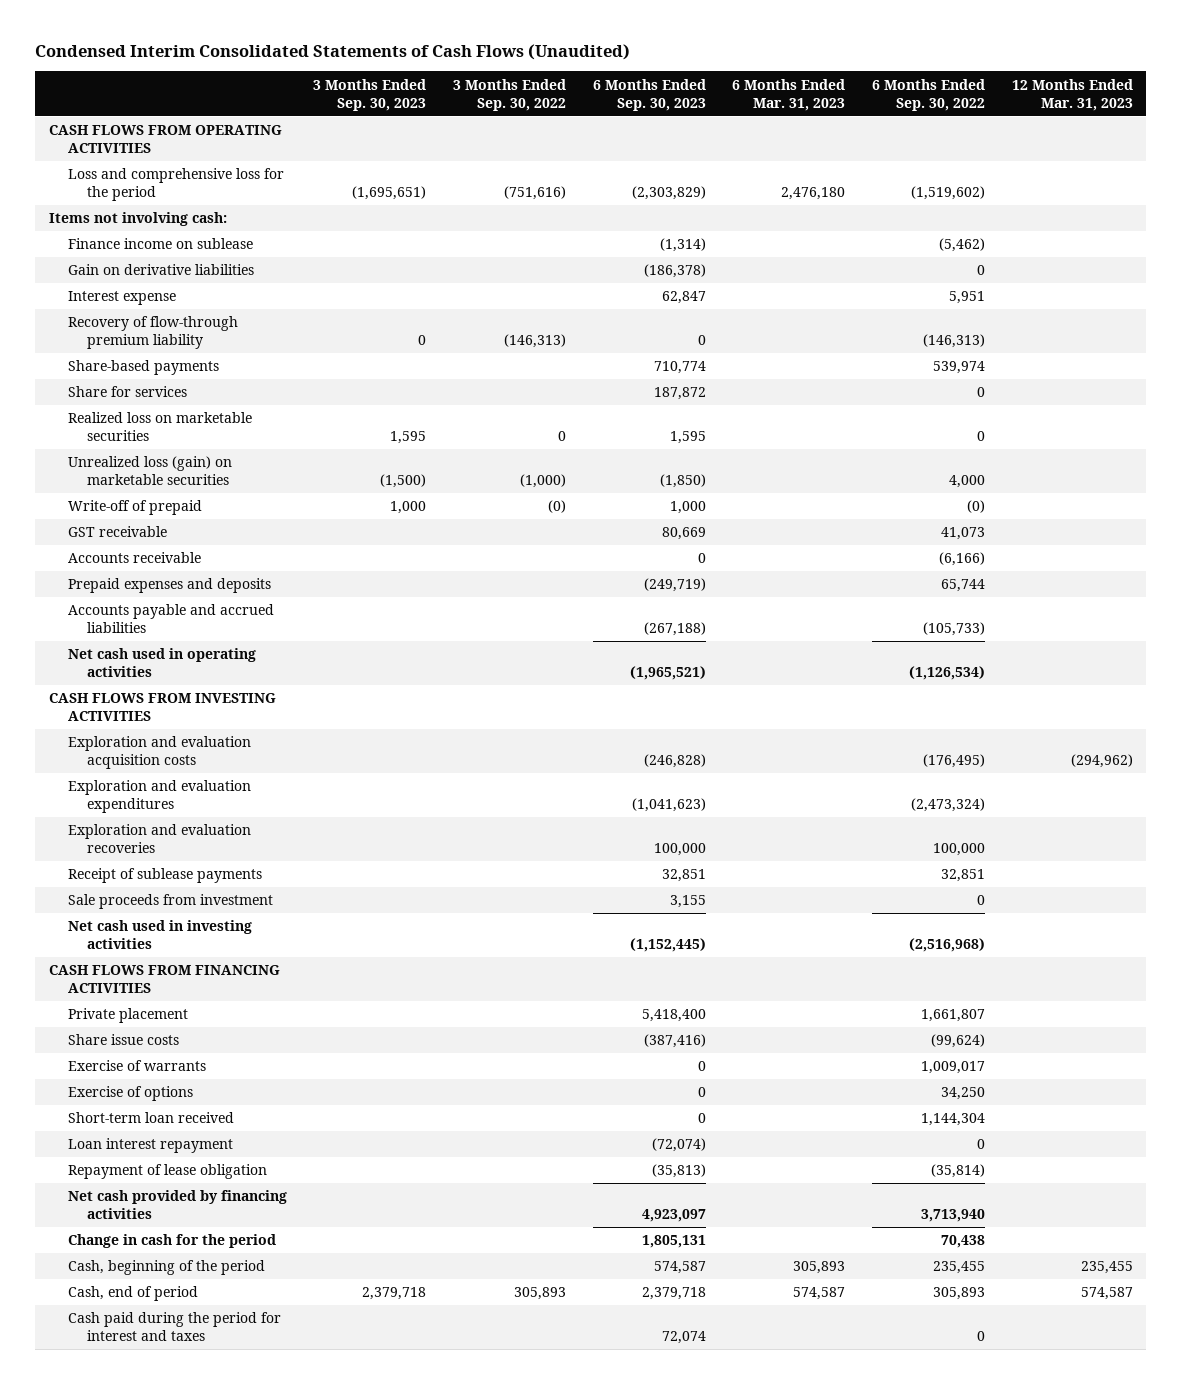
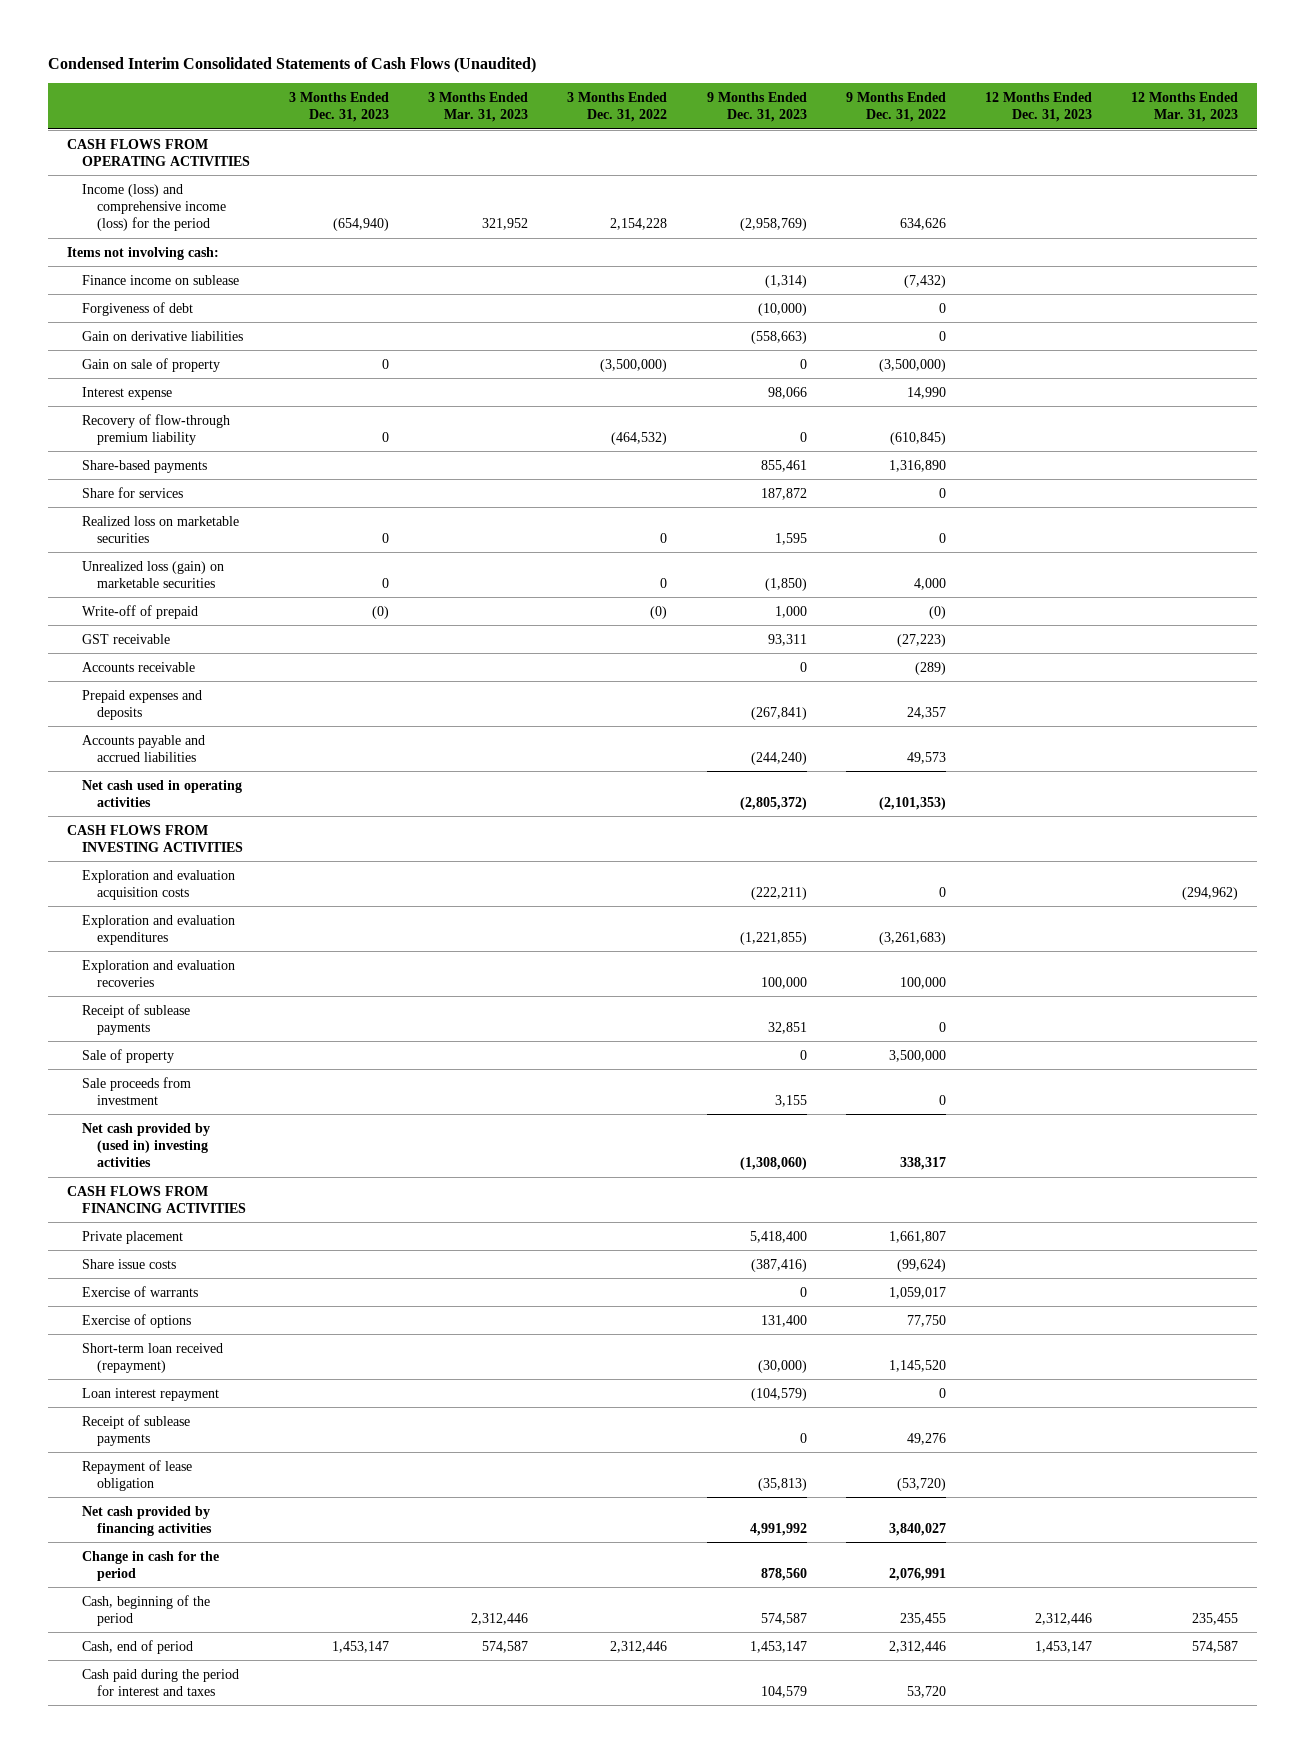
- | 3 Months Ended Sep. 30, 2023 | 3 Months Ended Sep. 30, 2022 | 6 Months Ended Sep. 30, 2023 | 6 Months Ended Mar. 31, 2023 | 6 Months Ended Sep. 30, 2022 | 12 Months Ended Mar. 31, 2023
+ | 3 Months Ended Dec. 31, 2023 | 3 Months Ended Mar. 31, 2023 | 3 Months Ended Dec. 31, 2022 | 9 Months Ended Dec. 31, 2023 | 9 Months Ended Dec. 31, 2022 | 12 Months Ended Dec. 31, 2023 | 12 Months Ended Mar. 31, 2023
- Loss and comprehensive loss for the period | (1,695,651) | (751,616) | (2,303,829) | 2,476,180 | (1,519,602) |
+ Income (loss) and comprehensive income (loss) for the period | (654,940) | 321,952 | 2,154,228 | (2,958,769) | 634,626 | |
+ Forgiveness of debt | | | | (10,000) | 0 | |
+ Gain on sale of property | 0 | | (3,500,000) | 0 | (3,500,000) | |
+ Sale of property | | | | 0 | 3,500,000 | |
- Net cash used in investing activities | | | (1,152,445) | | (2,516,968) |
+ Net cash provided by (used in) investing activities | | | | (1,308,060) | 338,317 | |
- Short-term loan received | | | 0 | | 1,144,304 |
+ Short-term loan received (repayment) | | | | (30,000) | 1,145,520 | |
+ Receipt of sublease payments | | | | 0 | 49,276 | |

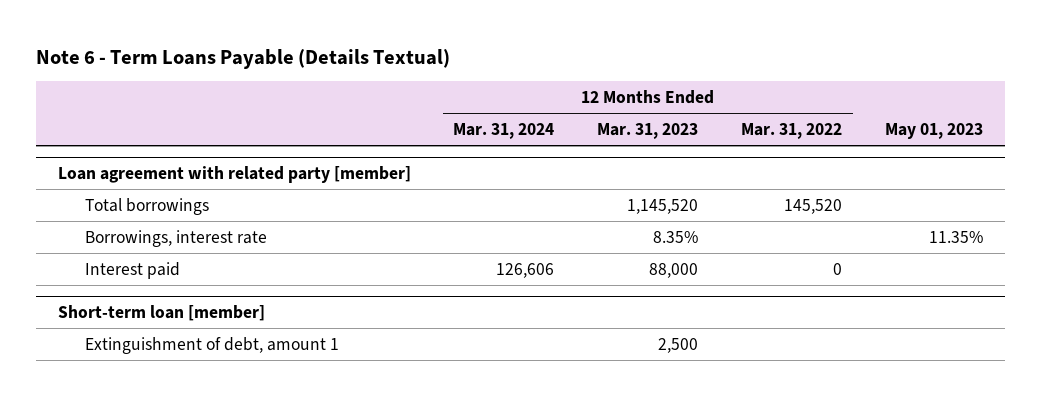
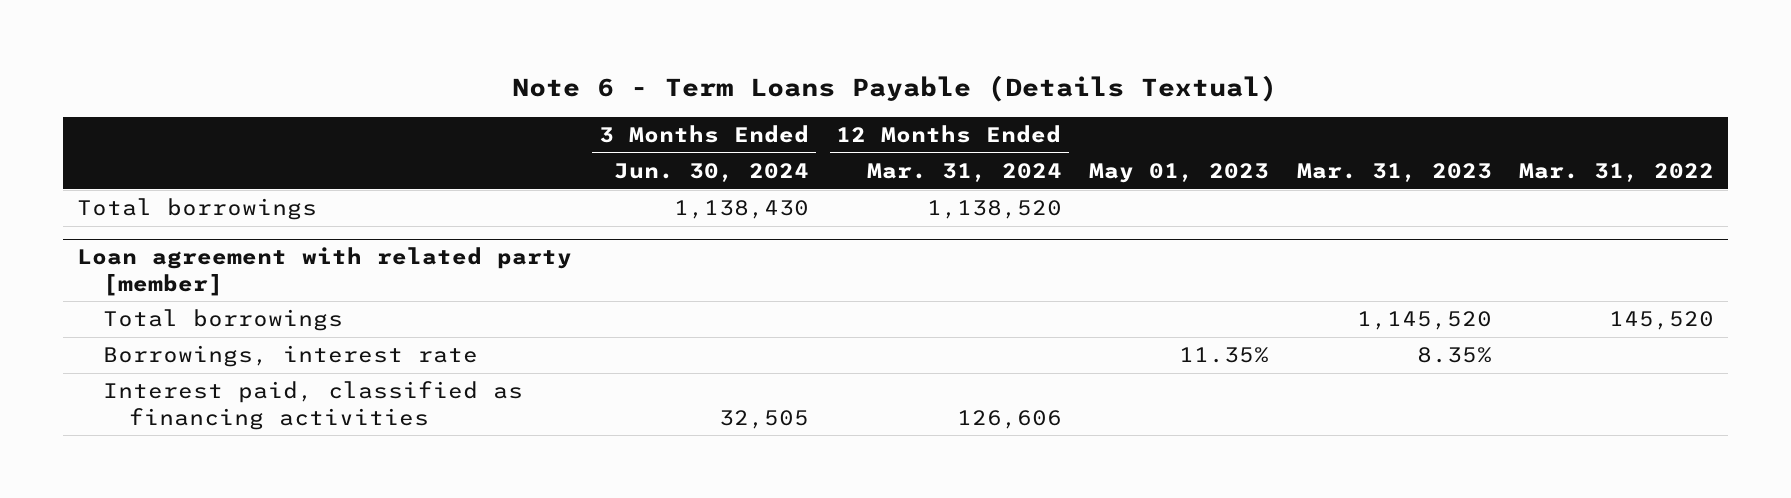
- | 12 Months Ended Mar. 31, 2024 | 12 Months Ended Mar. 31, 2023 | 12 Months Ended Mar. 31, 2022 | May 01, 2023
+ | 3 Months Ended Jun. 30, 2024 | 12 Months Ended Mar. 31, 2024 | May 01, 2023 | Mar. 31, 2023 | Mar. 31, 2022
+ Total borrowings | 1,138,430 | 1,138,520 | | |
@ Loan agreement with related party [member]
- Interest paid | 126,606 | 88,000 | 0 |
- Short-term loan [member]
- Extinguishment of debt, amount 1 | | 2,500 | |
@ Loan agreement with related party [member]
+ Interest paid, classified as financing activities | 32,505 | 126,606 | | |

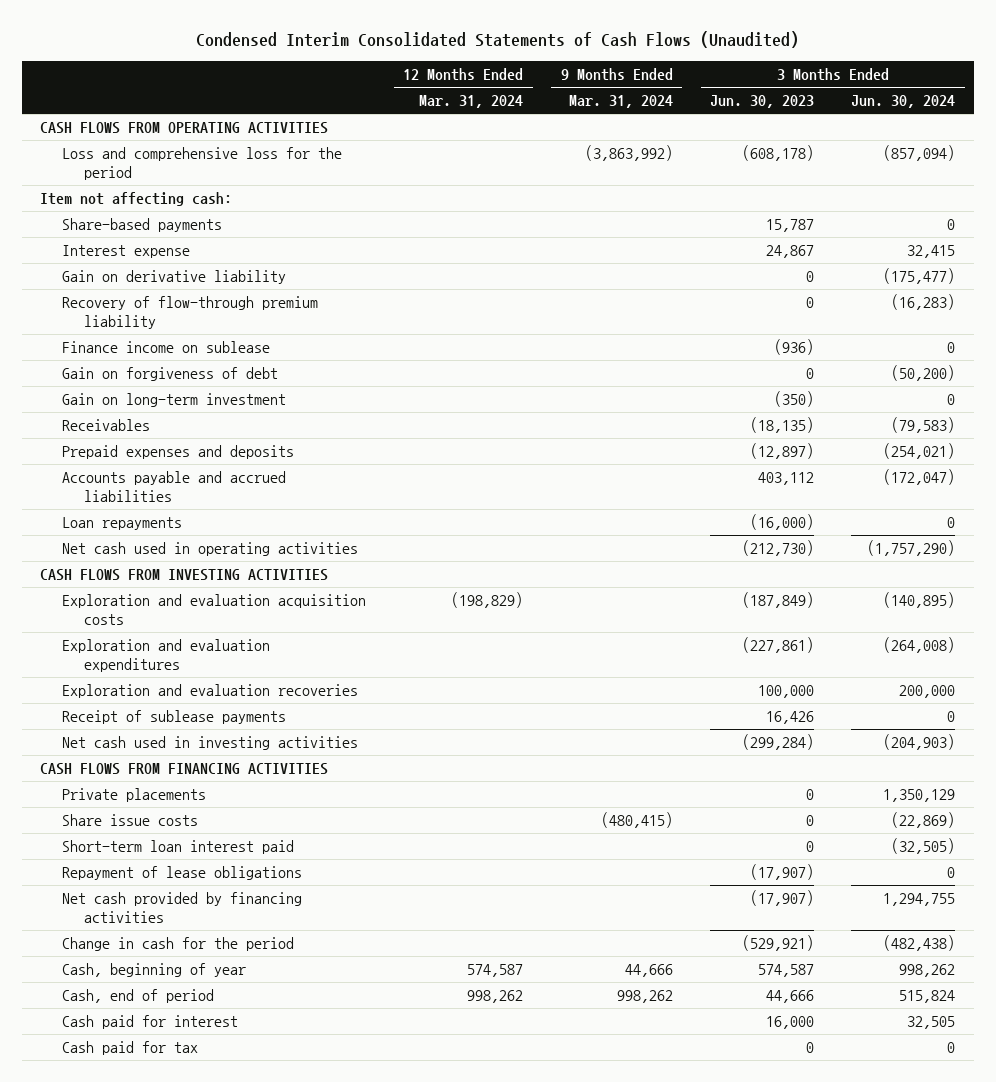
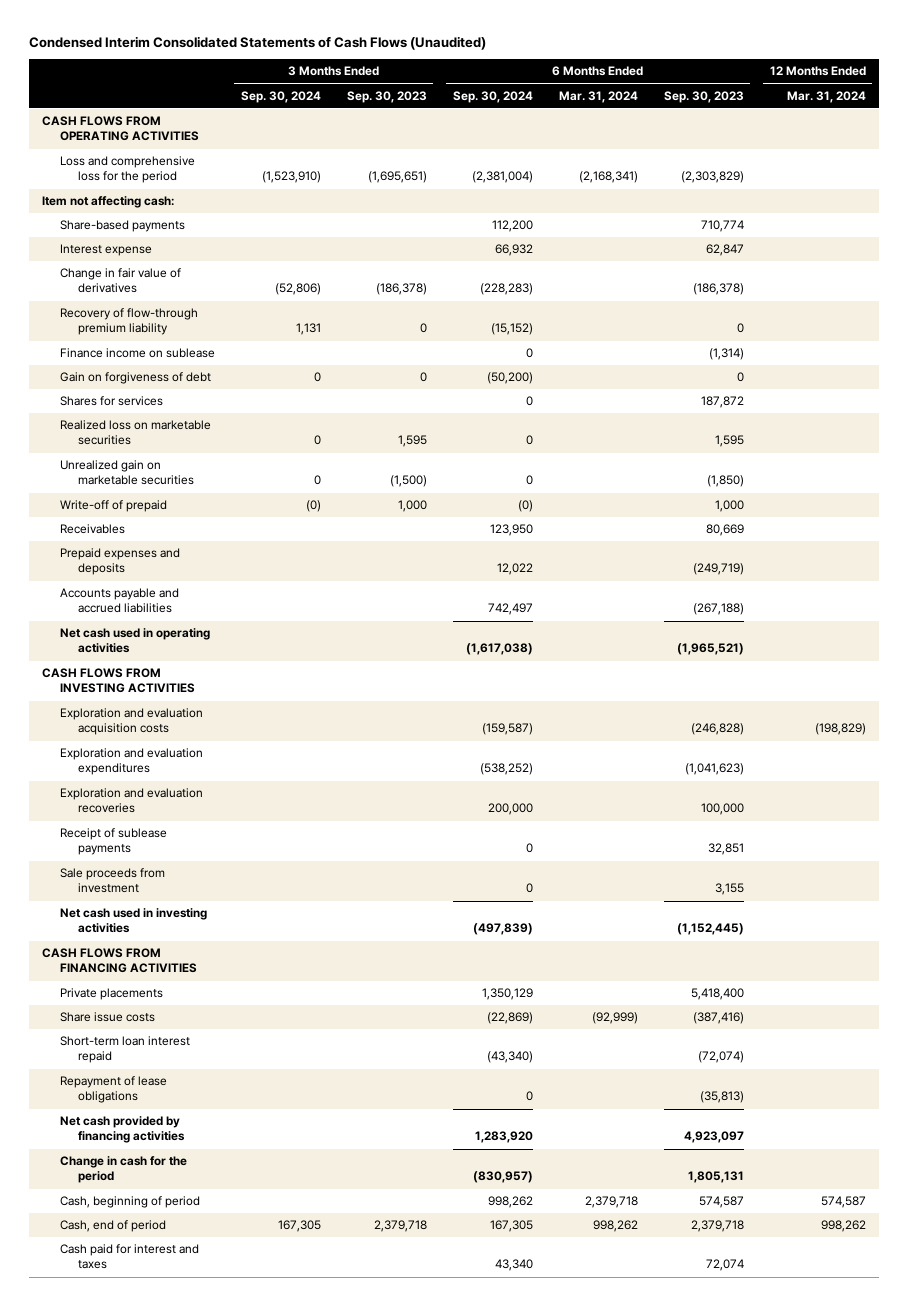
- | 12 Months Ended Mar. 31, 2024 | 9 Months Ended Mar. 31, 2024 | 3 Months Ended Jun. 30, 2023 | 3 Months Ended Jun. 30, 2024
+ | 3 Months Ended Sep. 30, 2024 | 3 Months Ended Sep. 30, 2023 | 6 Months Ended Sep. 30, 2024 | 6 Months Ended Mar. 31, 2024 | 6 Months Ended Sep. 30, 2023 | 12 Months Ended Mar. 31, 2024
- Gain on derivative liability | | | 0 | (175,477)
+ Change in fair value of derivatives | (52,806) | (186,378) | (228,283) | | (186,378) |
- Gain on long-term investment | | | (350) | 0
+ Shares for services | | | 0 | | 187,872 |
+ Realized loss on marketable securities | 0 | 1,595 | 0 | | 1,595 |
+ Unrealized gain on marketable securities | 0 | (1,500) | 0 | | (1,850) |
+ Write-off of prepaid | (0) | 1,000 | (0) | | 1,000 |
- Loan repayments | | | (16,000) | 0
+ Sale proceeds from investment | | | 0 | | 3,155 |
- Short-term loan interest paid | | | 0 | (32,505)
+ Short-term loan interest repaid | | | (43,340) | | (72,074) |
- Cash, beginning of year | 574,587 | 44,666 | 574,587 | 998,262
+ Cash, beginning of period | | | 998,262 | 2,379,718 | 574,587 | 574,587
- Cash paid for interest | | | 16,000 | 32,505
- Cash paid for tax | | | 0 | 0
+ Cash paid for interest and taxes | | | 43,340 | | 72,074 |

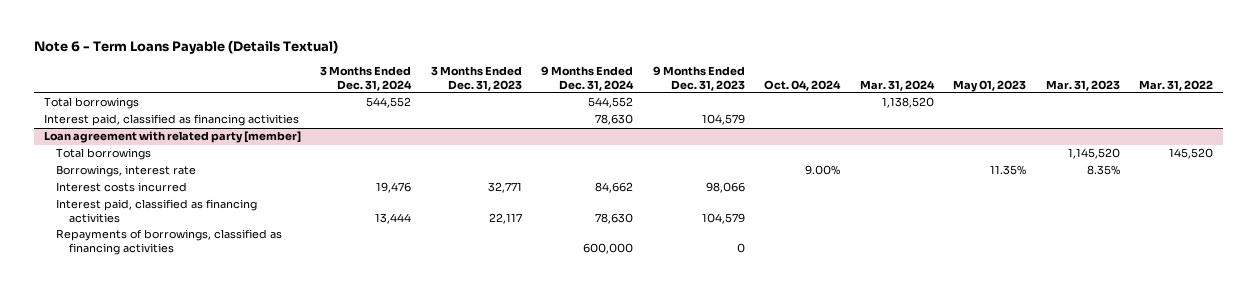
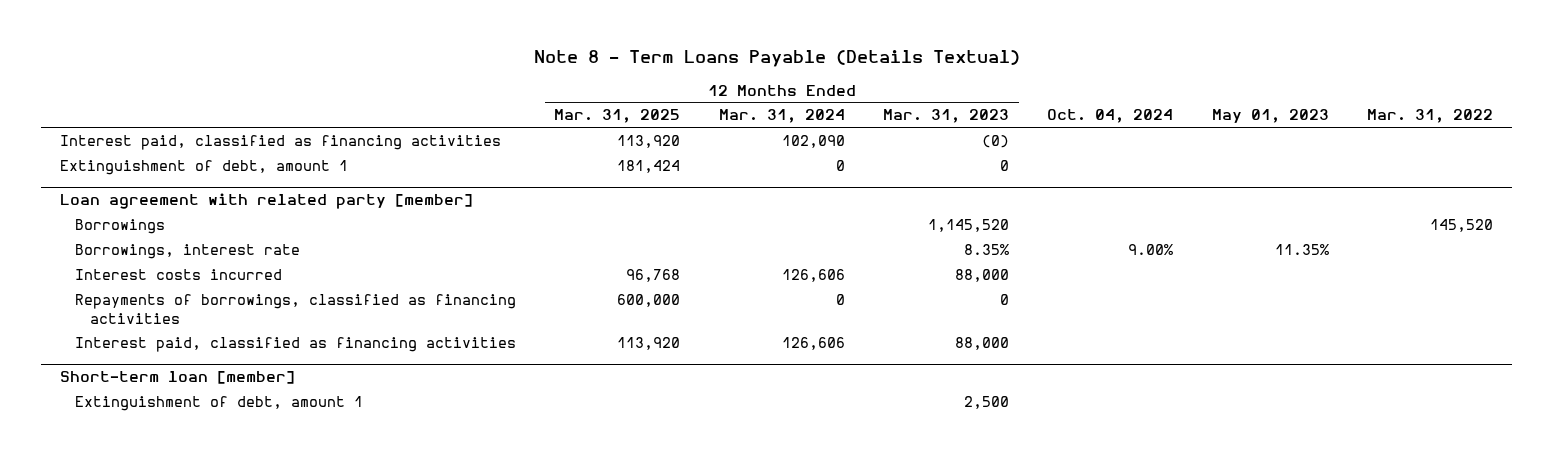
- Note 6 - Term Loans Payable (Details Textual)
+ Note 8 - Term Loans Payable (Details Textual)
- | 3 Months Ended Dec. 31, 2024 | 3 Months Ended Dec. 31, 2023 | 9 Months Ended Dec. 31, 2024 | 9 Months Ended Dec. 31, 2023 | Oct. 04, 2024 | Mar. 31, 2024 | May 01, 2023 | Mar. 31, 2023 | Mar. 31, 2022
+ | 12 Months Ended Mar. 31, 2025 | 12 Months Ended Mar. 31, 2024 | 12 Months Ended Mar. 31, 2023 | Oct. 04, 2024 | May 01, 2023 | Mar. 31, 2022
- Total borrowings | 544,552 | | 544,552 | | | 1,138,520 | | |
+ Extinguishment of debt, amount 1 | 181,424 | 0 | 0 | | |
@ Loan agreement with related party [member]
- Total borrowings | | | | | | | | 1,145,520 | 145,520
+ Borrowings | | | 1,145,520 | | | 145,520
moved down: Interest paid, classified as financing activities | 113,920 | 126,606 | 88,000 | | |
+ Short-term loan [member]
+ Extinguishment of debt, amount 1 | | | 2,500 | | |

